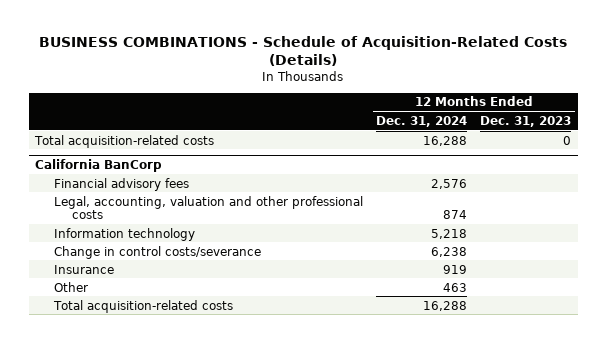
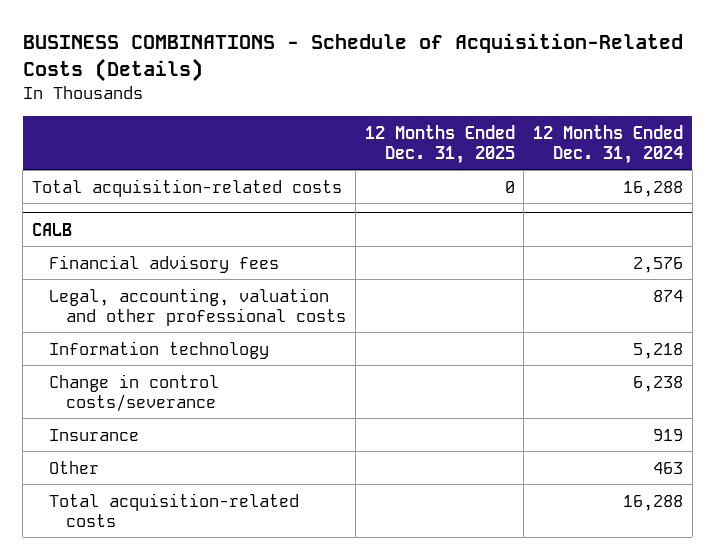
- | 12 Months Ended Dec. 31, 2024 | 12 Months Ended Dec. 31, 2023
+ | 12 Months Ended Dec. 31, 2025 | 12 Months Ended Dec. 31, 2024
- California BanCorp
+ CALB

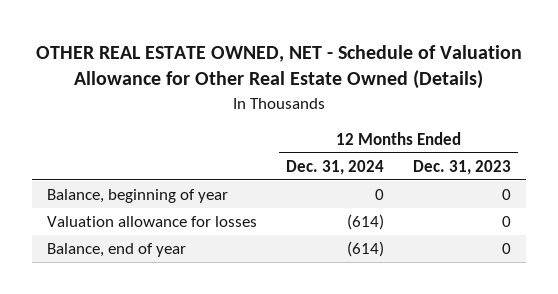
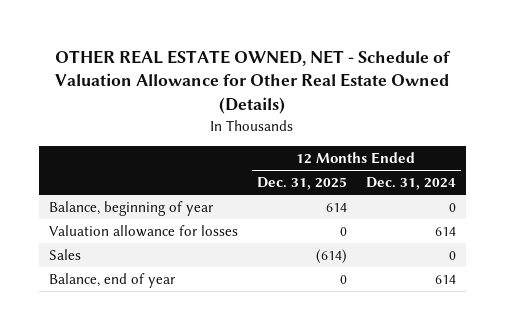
- | 12 Months Ended Dec. 31, 2024 | 12 Months Ended Dec. 31, 2023
+ | 12 Months Ended Dec. 31, 2025 | 12 Months Ended Dec. 31, 2024
- Valuation allowance for losses | (614) | 0
- Balance, end of year | (614) | 0
+ Valuation allowance for losses | 0 | 614
+ Sales | (614) | 0
+ Balance, end of year | 0 | 614

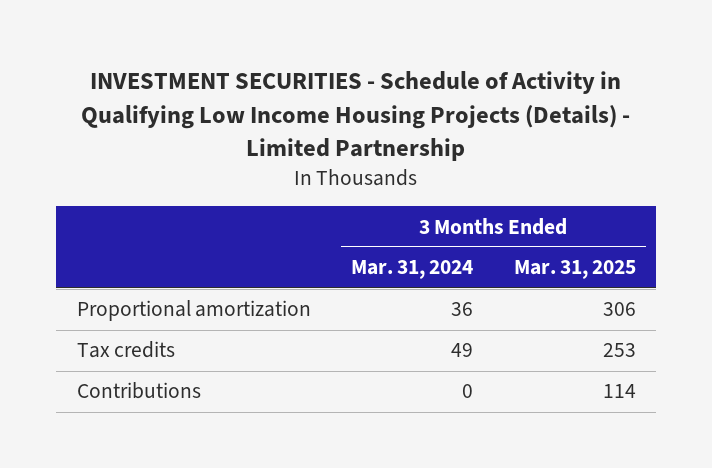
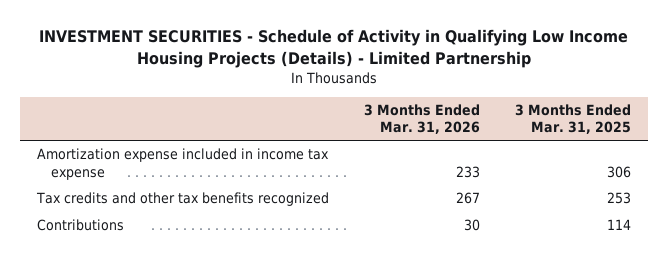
- | 3 Months Ended Mar. 31, 2024 | 3 Months Ended Mar. 31, 2025
+ | 3 Months Ended Mar. 31, 2026 | 3 Months Ended Mar. 31, 2025
- Proportional amortization | 36 | 306
- Tax credits | 49 | 253
+ Amortization expense included in income tax expense | 233 | 306
+ Tax credits and other tax benefits recognized | 267 | 253

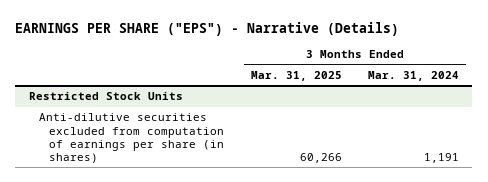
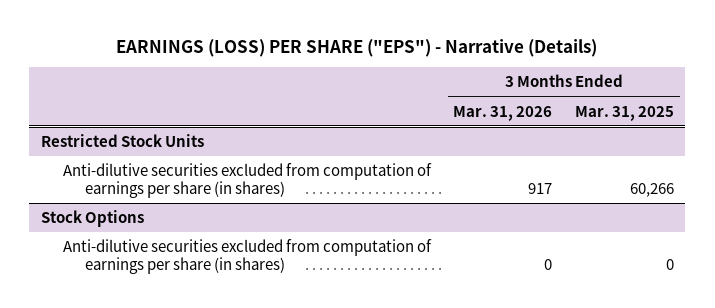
- EARNINGS PER SHARE ("EPS") - Narrative (Details)
+ EARNINGS (LOSS) PER SHARE ("EPS") - Narrative (Details)
- | 3 Months Ended Mar. 31, 2025 | 3 Months Ended Mar. 31, 2024
+ | 3 Months Ended Mar. 31, 2026 | 3 Months Ended Mar. 31, 2025
+ Stock Options
+ Anti-dilutive securities excluded from computation of earnings per share (in shares) | 0 | 0

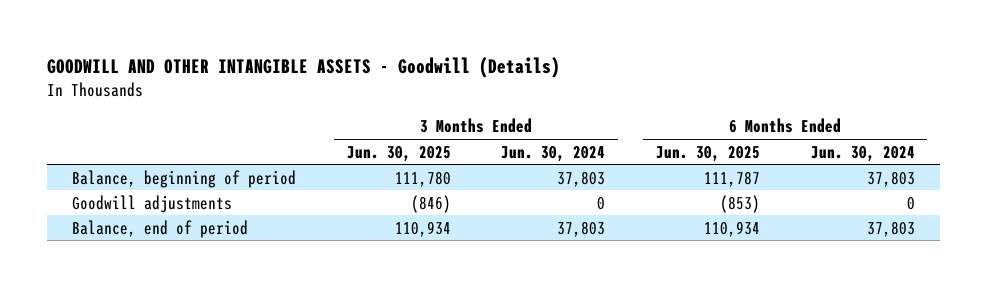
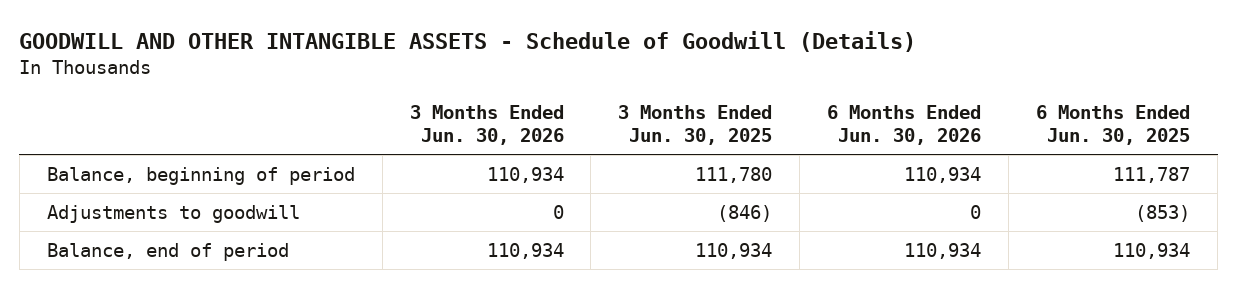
- GOODWILL AND OTHER INTANGIBLE ASSETS - Goodwill (Details)
+ GOODWILL AND OTHER INTANGIBLE ASSETS - Schedule of Goodwill (Details)
- | 3 Months Ended Jun. 30, 2025 | 3 Months Ended Jun. 30, 2024 | 6 Months Ended Jun. 30, 2025 | 6 Months Ended Jun. 30, 2024
+ | 3 Months Ended Jun. 30, 2026 | 3 Months Ended Jun. 30, 2025 | 6 Months Ended Jun. 30, 2026 | 6 Months Ended Jun. 30, 2025
- Goodwill adjustments | (846) | 0 | (853) | 0
+ Adjustments to goodwill | 0 | (846) | 0 | (853)

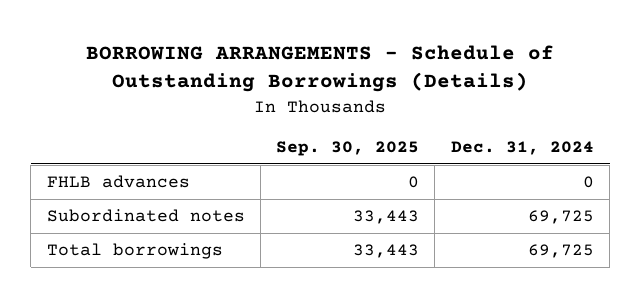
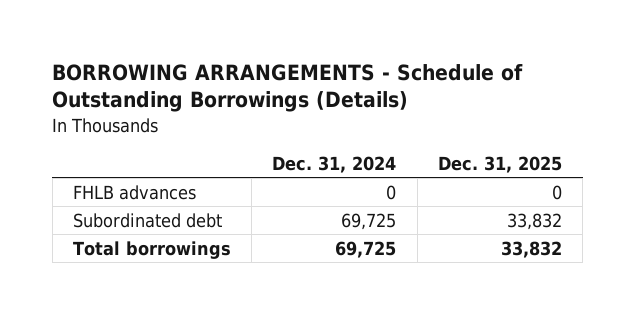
- | Sep. 30, 2025 | Dec. 31, 2024
+ | Dec. 31, 2024 | Dec. 31, 2025
- Subordinated notes | 33,443 | 69,725
+ Subordinated debt | 69,725 | 33,832

